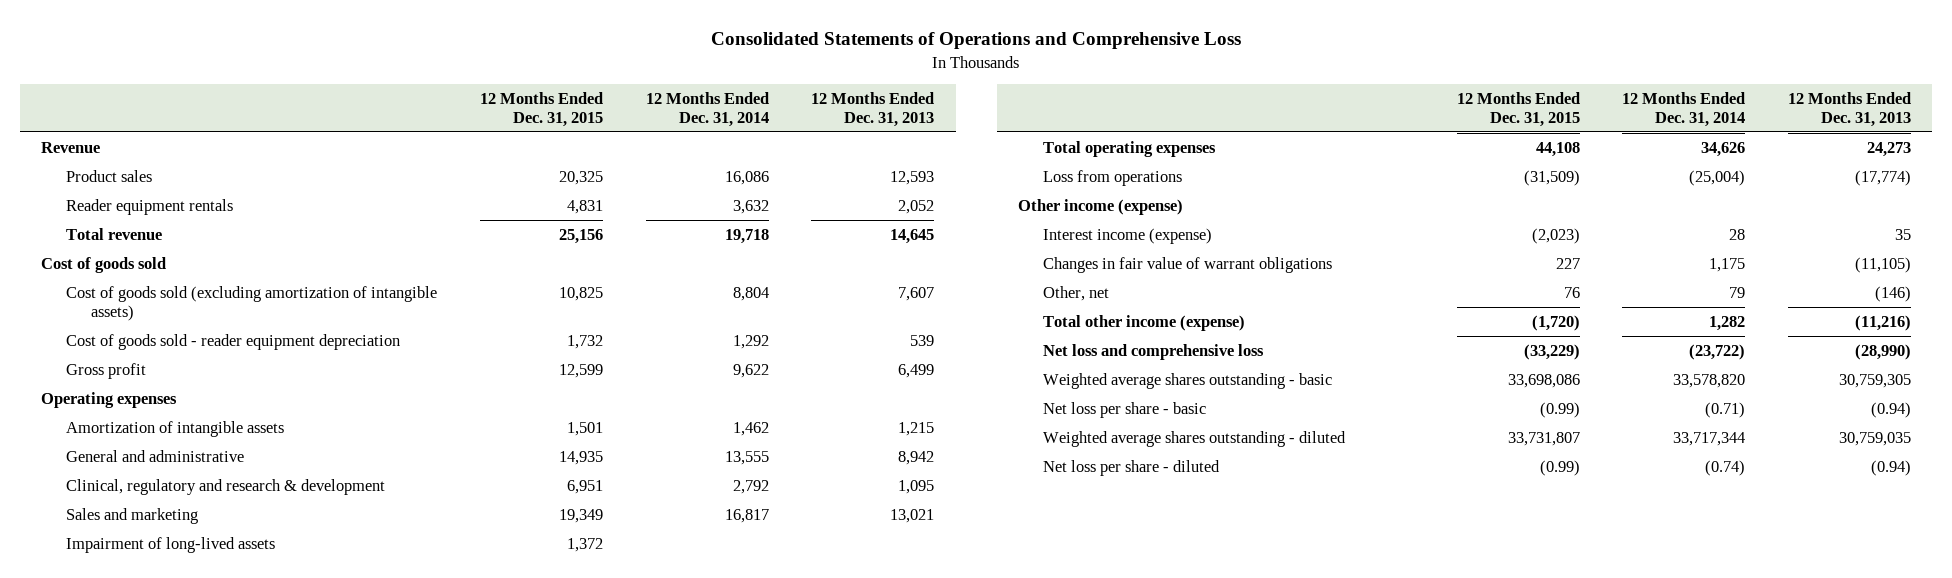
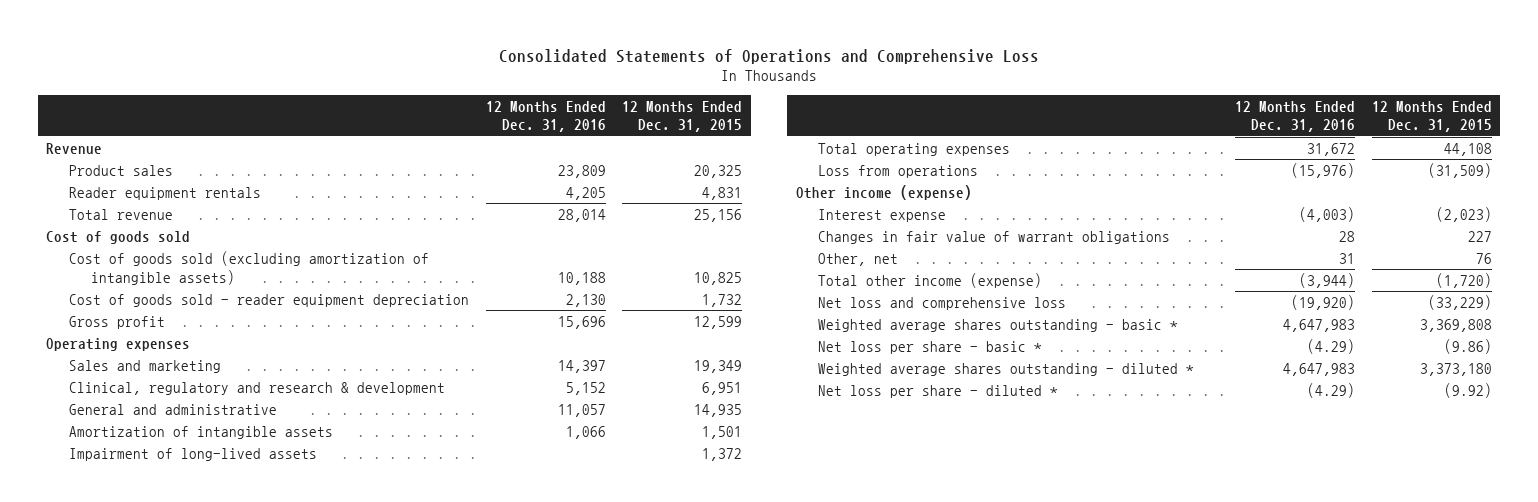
- | 12 Months Ended Dec. 31, 2015 | 12 Months Ended Dec. 31, 2014 | 12 Months Ended Dec. 31, 2013
+ | 12 Months Ended Dec. 31, 2016 | 12 Months Ended Dec. 31, 2015
moved down: Clinical, regulatory and research & development | 5,152 | 6,951
moved down: General and administrative | 11,057 | 14,935
moved down: Amortization of intangible assets | 1,066 | 1,501
- Interest income (expense) | (2,023) | 28 | 35
+ Interest expense | (4,003) | (2,023)
- Weighted average shares outstanding - basic | 33,698,086 | 33,578,820 | 30,759,305
- Net loss per share - basic | (0.99) | (0.71) | (0.94)
- Weighted average shares outstanding - diluted | 33,731,807 | 33,717,344 | 30,759,035
- Net loss per share - diluted | (0.99) | (0.74) | (0.94)
+ Weighted average shares outstanding - basic * | 4,647,983 | 3,369,808
+ Net loss per share - basic * | (4.29) | (9.86)
+ Weighted average shares outstanding - diluted * | 4,647,983 | 3,373,180
+ Net loss per share - diluted * | (4.29) | (9.92)

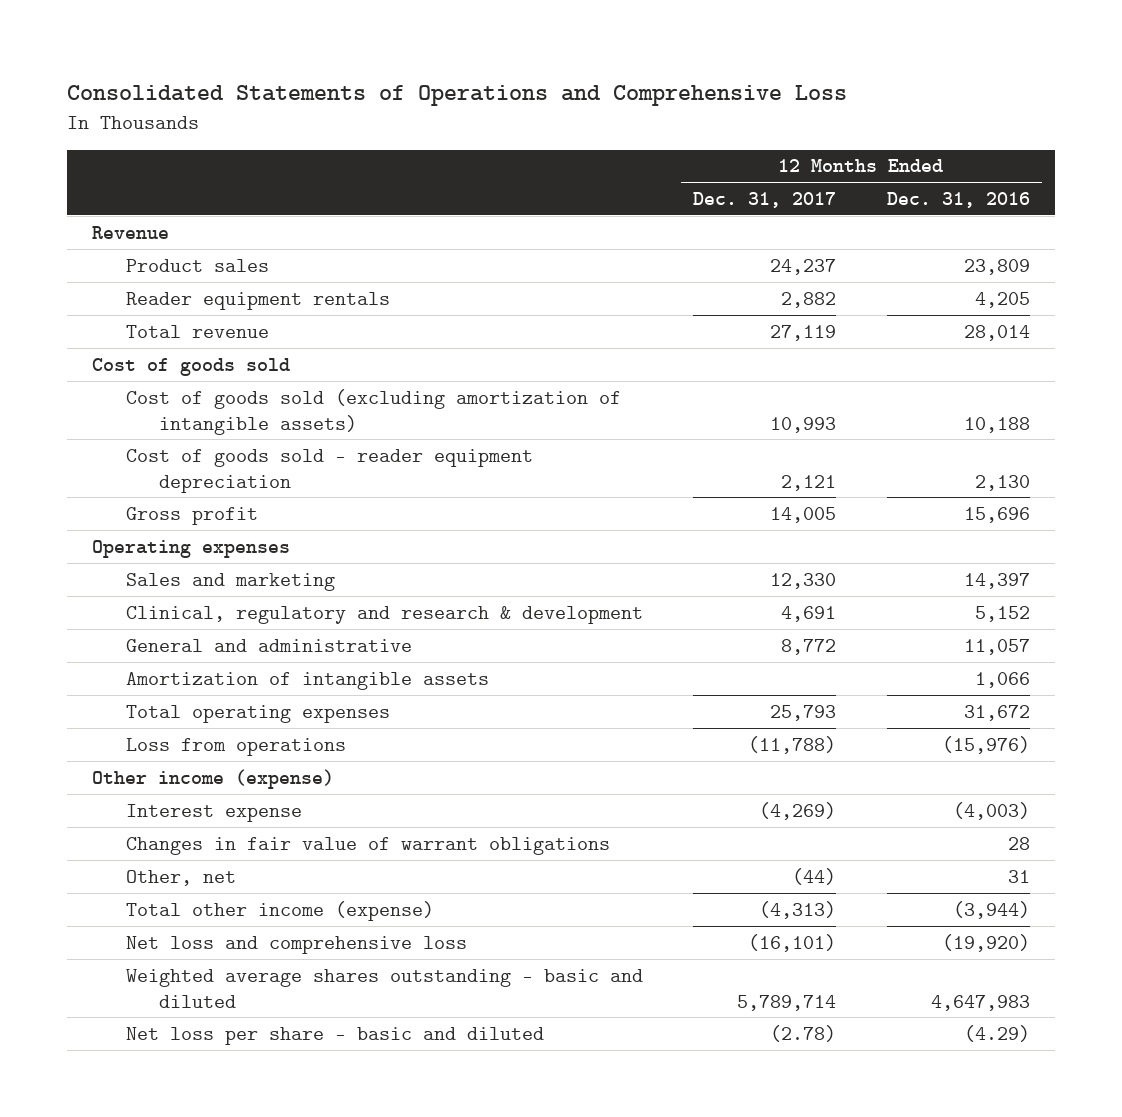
- | 12 Months Ended Dec. 31, 2016 | 12 Months Ended Dec. 31, 2015
+ | 12 Months Ended Dec. 31, 2017 | 12 Months Ended Dec. 31, 2016
- Impairment of long-lived assets | | 1,372
- Weighted average shares outstanding - basic * | 4,647,983 | 3,369,808
- Net loss per share - basic * | (4.29) | (9.86)
- Weighted average shares outstanding - diluted * | 4,647,983 | 3,373,180
- Net loss per share - diluted * | (4.29) | (9.92)
+ Weighted average shares outstanding - basic and diluted | 5,789,714 | 4,647,983
+ Net loss per share - basic and diluted | (2.78) | (4.29)

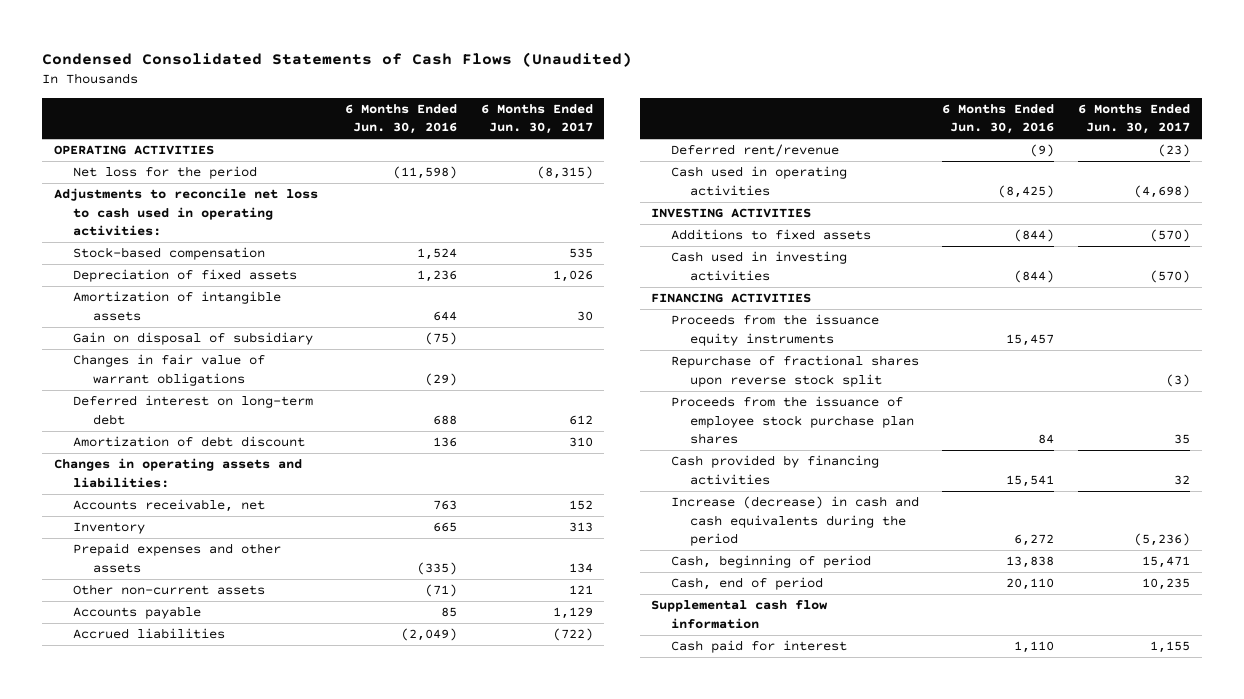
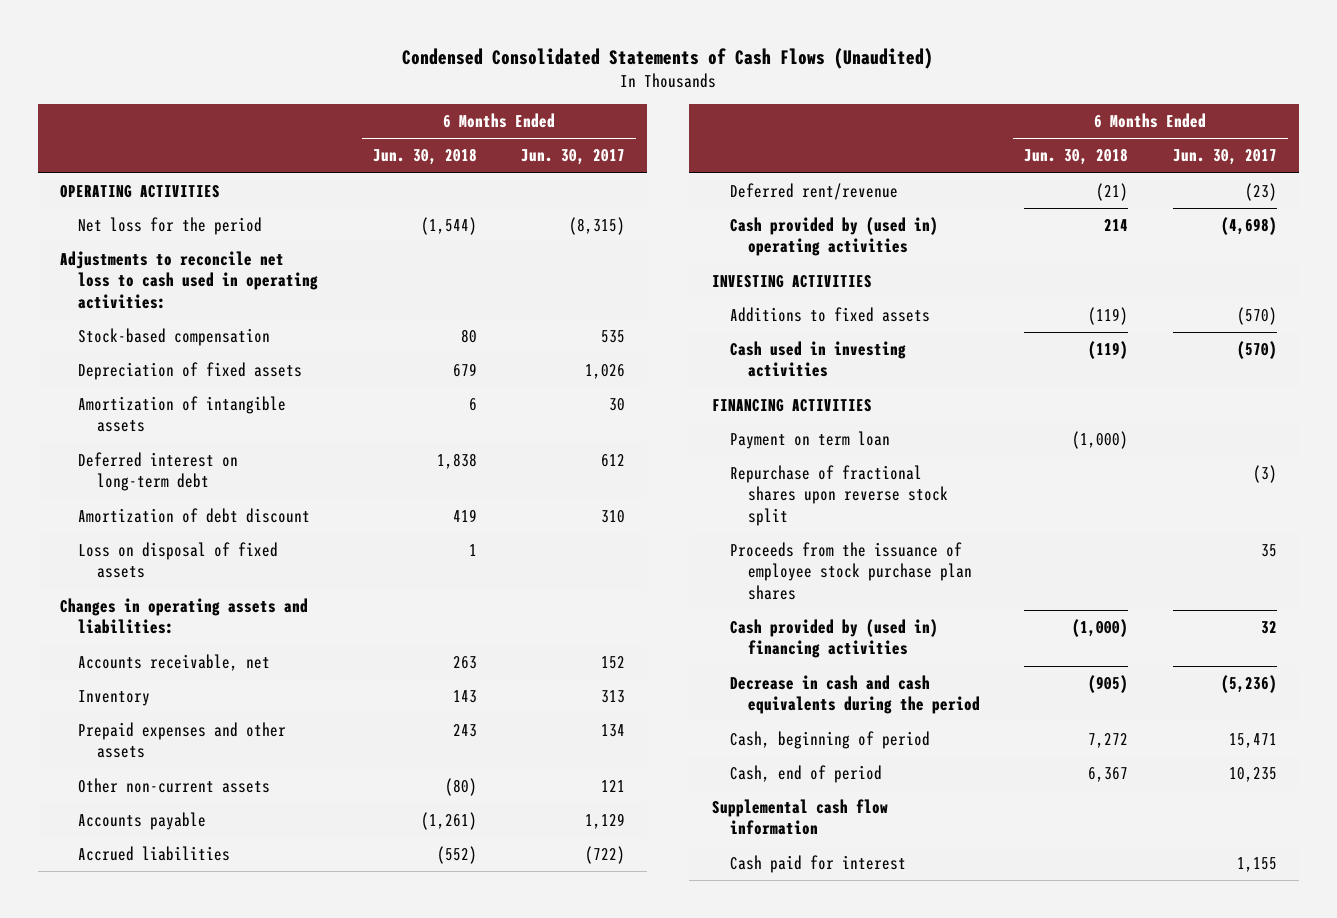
- | 6 Months Ended Jun. 30, 2016 | 6 Months Ended Jun. 30, 2017
+ | 6 Months Ended Jun. 30, 2018 | 6 Months Ended Jun. 30, 2017
- Gain on disposal of subsidiary | (75) |
- Changes in fair value of warrant obligations | (29) |
+ Loss on disposal of fixed assets | 1 |
- Cash used in operating activities | (8,425) | (4,698)
+ Cash provided by (used in) operating activities | 214 | (4,698)
- Proceeds from the issuance equity instruments | 15,457 |
+ Payment on term loan | (1,000) |
- Cash provided by financing activities | 15,541 | 32
- Increase (decrease) in cash and cash equivalents during the period | 6,272 | (5,236)
+ Cash provided by (used in) financing activities | (1,000) | 32
+ Decrease in cash and cash equivalents during the period | (905) | (5,236)

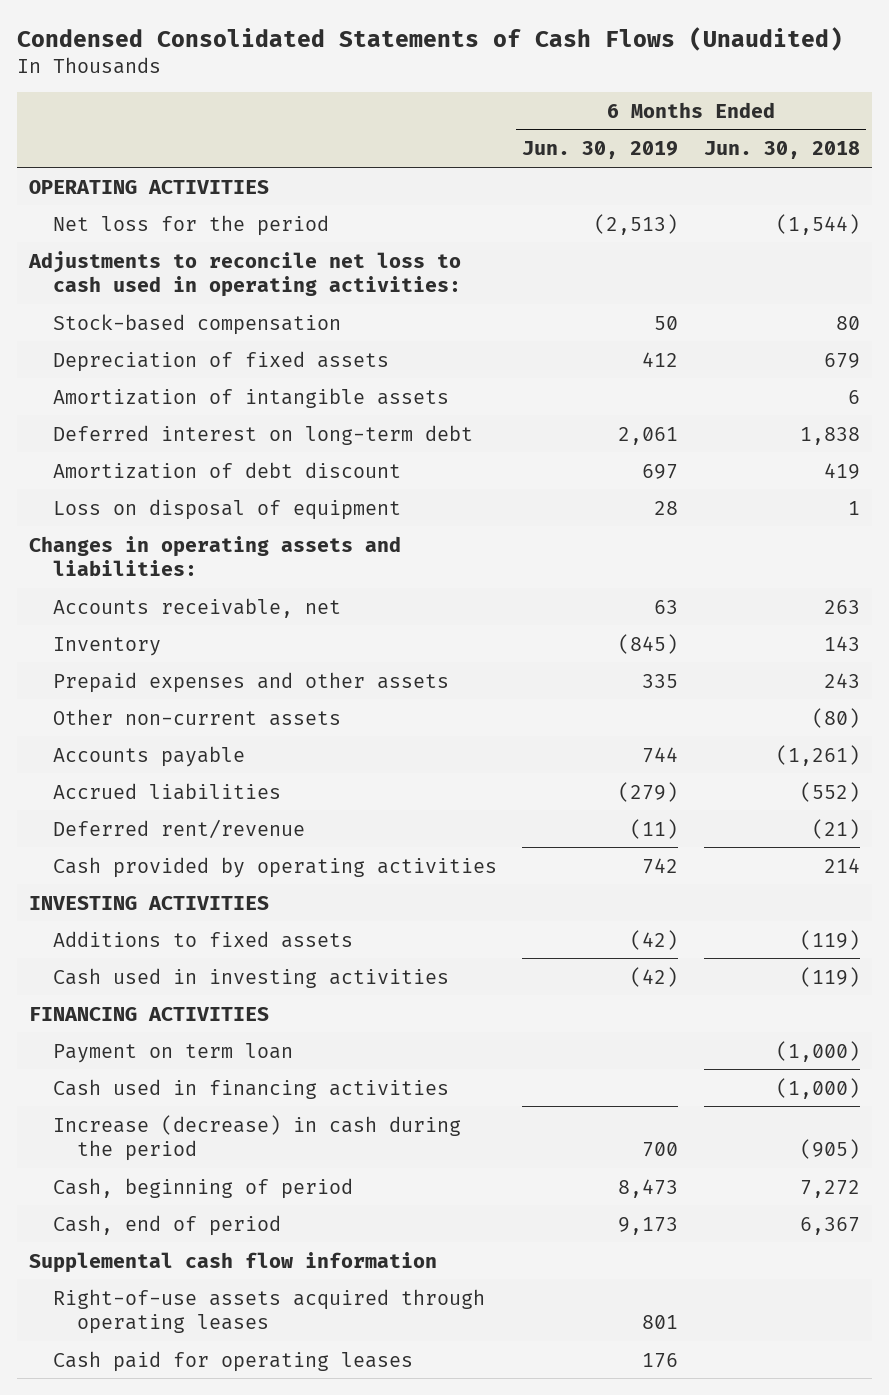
- | 6 Months Ended Jun. 30, 2018 | 6 Months Ended Jun. 30, 2017
+ | 6 Months Ended Jun. 30, 2019 | 6 Months Ended Jun. 30, 2018
- Loss on disposal of fixed assets | 1 |
+ Loss on disposal of equipment | 28 | 1
- Cash provided by (used in) operating activities | 214 | (4,698)
+ Cash provided by operating activities | 742 | 214
- Repurchase of fractional shares upon reverse stock split | | (3)
- Proceeds from the issuance of employee stock purchase plan shares | | 35
- Cash provided by (used in) financing activities | (1,000) | 32
- Decrease in cash and cash equivalents during the period | (905) | (5,236)
+ Cash used in financing activities | | (1,000)
+ Increase (decrease) in cash during the period | 700 | (905)
- Cash paid for interest | | 1,155
+ Right-of-use assets acquired through operating leases | 801 |
+ Cash paid for operating leases | 176 |

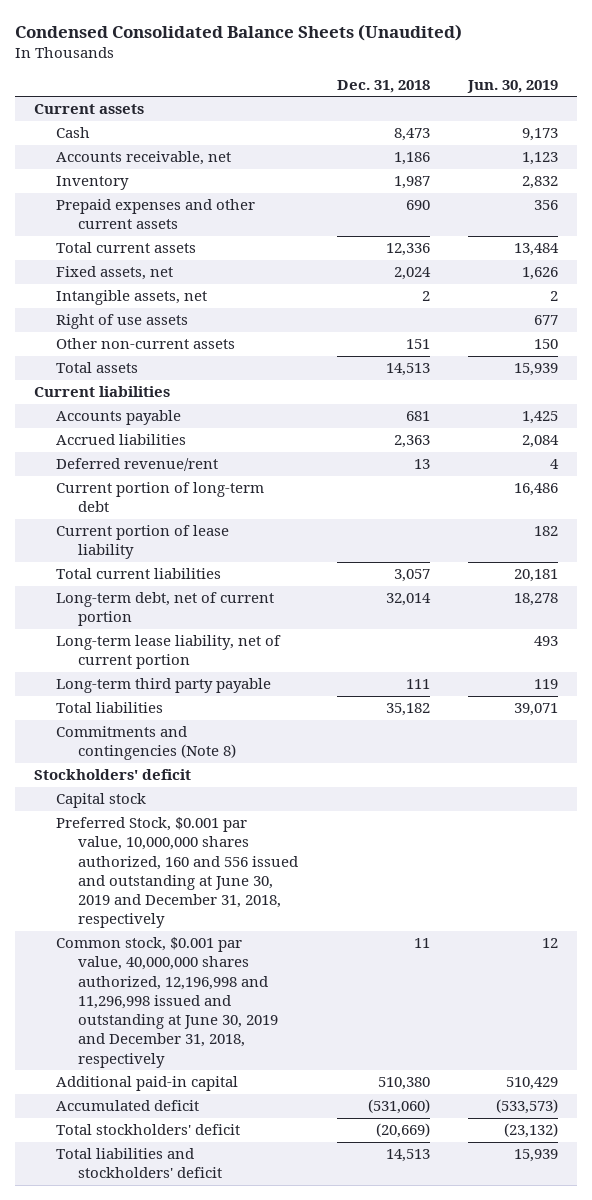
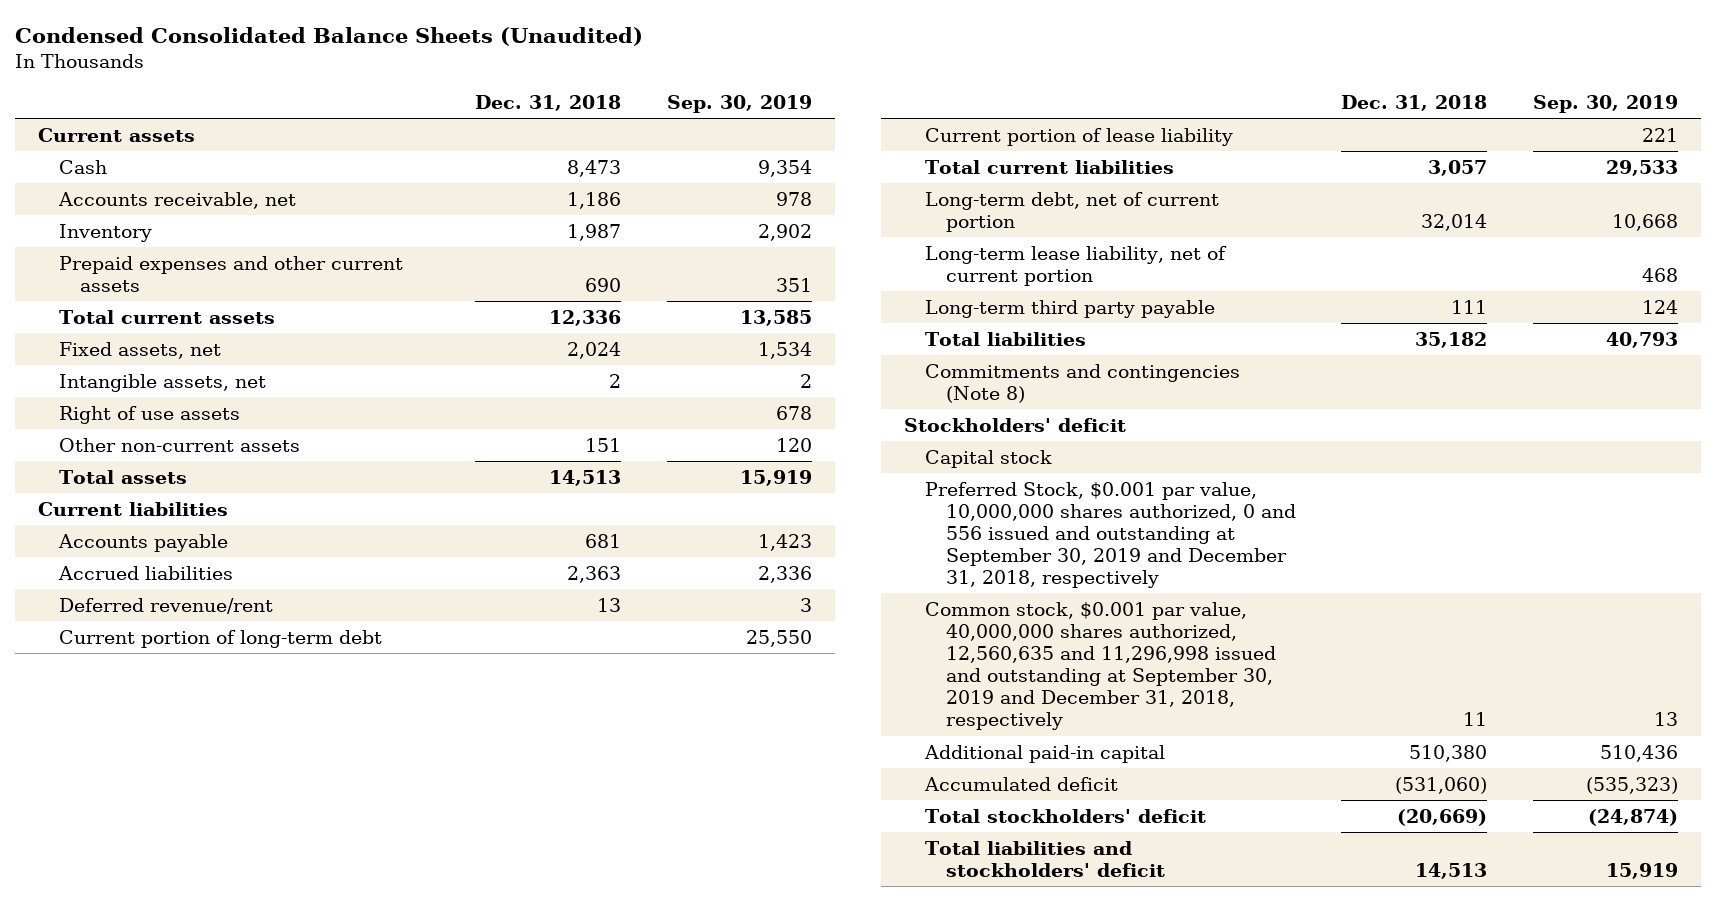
- | Dec. 31, 2018 | Jun. 30, 2019
+ | Dec. 31, 2018 | Sep. 30, 2019
- Preferred Stock, $0.001 par value, 10,000,000 shares authorized, 160 and 556 issued and outstanding at June 30, 2019 and December 31, 2018, respectively
- Common stock, $0.001 par value, 40,000,000 shares authorized, 12,196,998 and 11,296,998 issued and outstanding at June 30, 2019 and December 31, 2018, respectively | 11 | 12
+ Preferred Stock, $0.001 par value, 10,000,000 shares authorized, 0 and 556 issued and outstanding at September 30, 2019 and December 31, 2018, respectively
+ Common stock, $0.001 par value, 40,000,000 shares authorized, 12,560,635 and 11,296,998 issued and outstanding at September 30, 2019 and December 31, 2018, respectively | 11 | 13

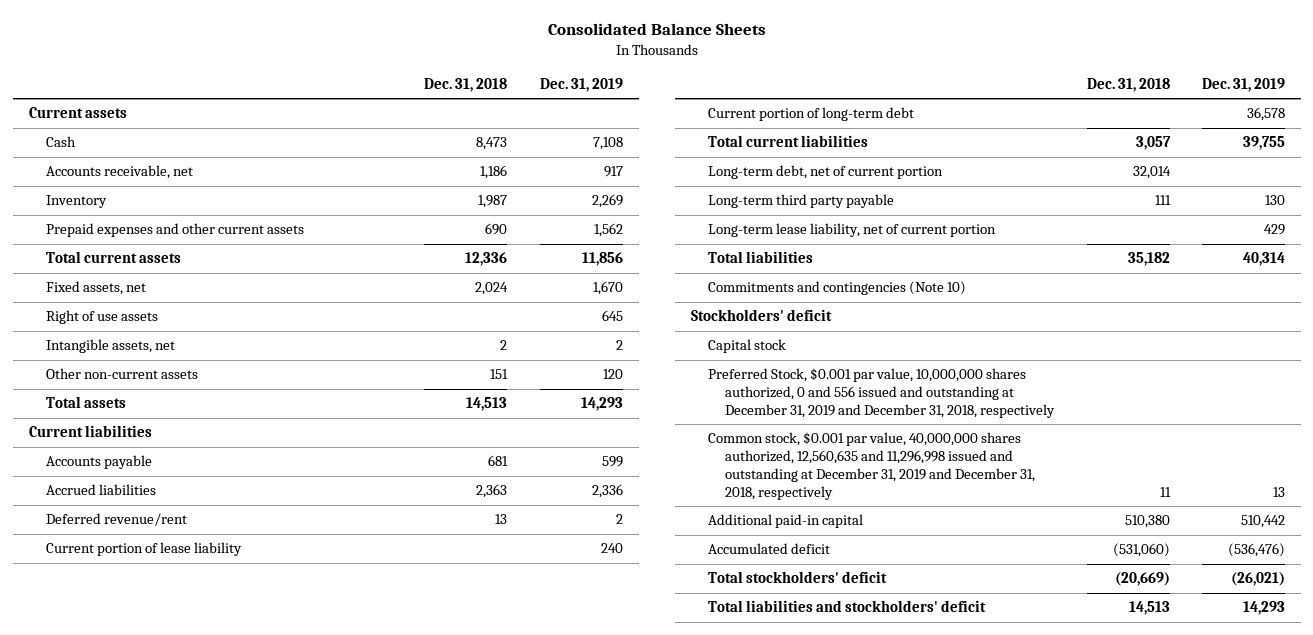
- Condensed Consolidated Balance Sheets (Unaudited)
+ Consolidated Balance Sheets
- | Dec. 31, 2018 | Sep. 30, 2019
+ | Dec. 31, 2018 | Dec. 31, 2019
moved down: Intangible assets, net | 2 | 2
moved down: Current portion of long-term debt | | 36,578
moved down: Long-term lease liability, net of current portion | | 429
- Commitments and contingencies (Note 8)
+ Commitments and contingencies (Note 10)
- Preferred Stock, $0.001 par value, 10,000,000 shares authorized, 0 and 556 issued and outstanding at September 30, 2019 and December 31, 2018, respectively
- Common stock, $0.001 par value, 40,000,000 shares authorized, 12,560,635 and 11,296,998 issued and outstanding at September 30, 2019 and December 31, 2018, respectively | 11 | 13
+ Preferred Stock, $0.001 par value, 10,000,000 shares authorized, 0 and 556 issued and outstanding at December 31, 2019 and December 31, 2018, respectively
+ Common stock, $0.001 par value, 40,000,000 shares authorized, 12,560,635 and 11,296,998 issued and outstanding at December 31, 2019 and December 31, 2018, respectively | 11 | 13

